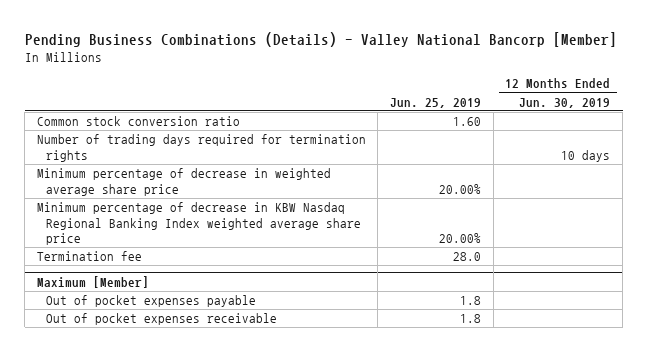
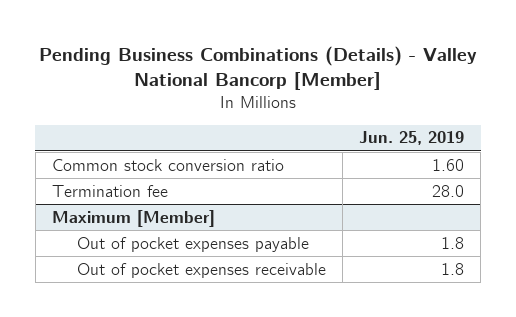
- | Jun. 25, 2019 | 12 Months Ended Jun. 30, 2019
+ | Jun. 25, 2019
- Number of trading days required for termination rights | | 10 days
- Minimum percentage of decrease in weighted average share price | 20.00% |
- Minimum percentage of decrease in KBW Nasdaq Regional Banking Index weighted average share price | 20.00% |

